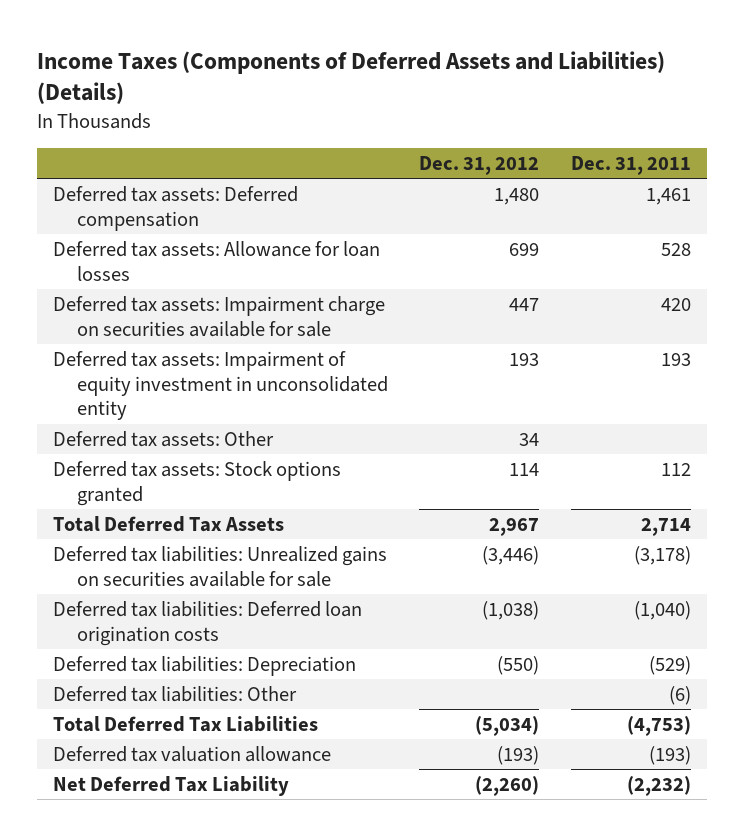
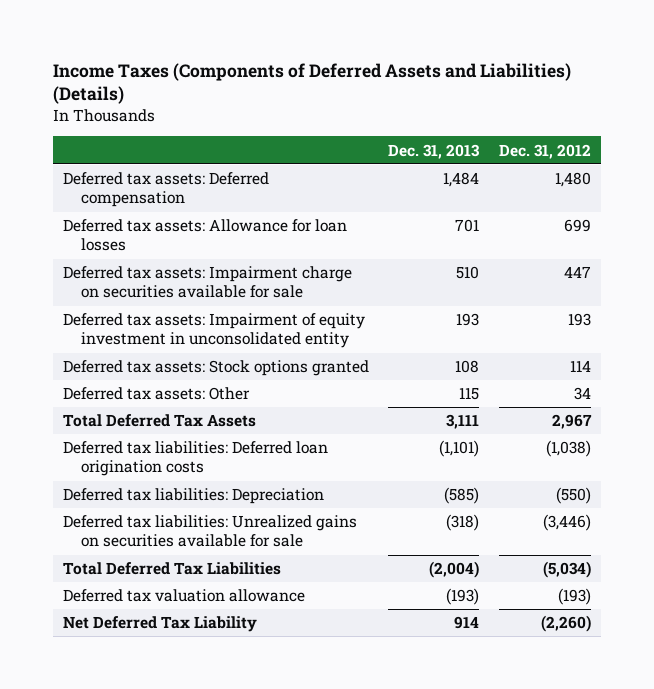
- | Dec. 31, 2012 | Dec. 31, 2011
+ | Dec. 31, 2013 | Dec. 31, 2012
moved down: Deferred tax assets: Other | 115 | 34
- Deferred tax liabilities: Other | | (6)
moved down: Deferred tax liabilities: Unrealized gains on securities available for sale | (318) | (3,446)

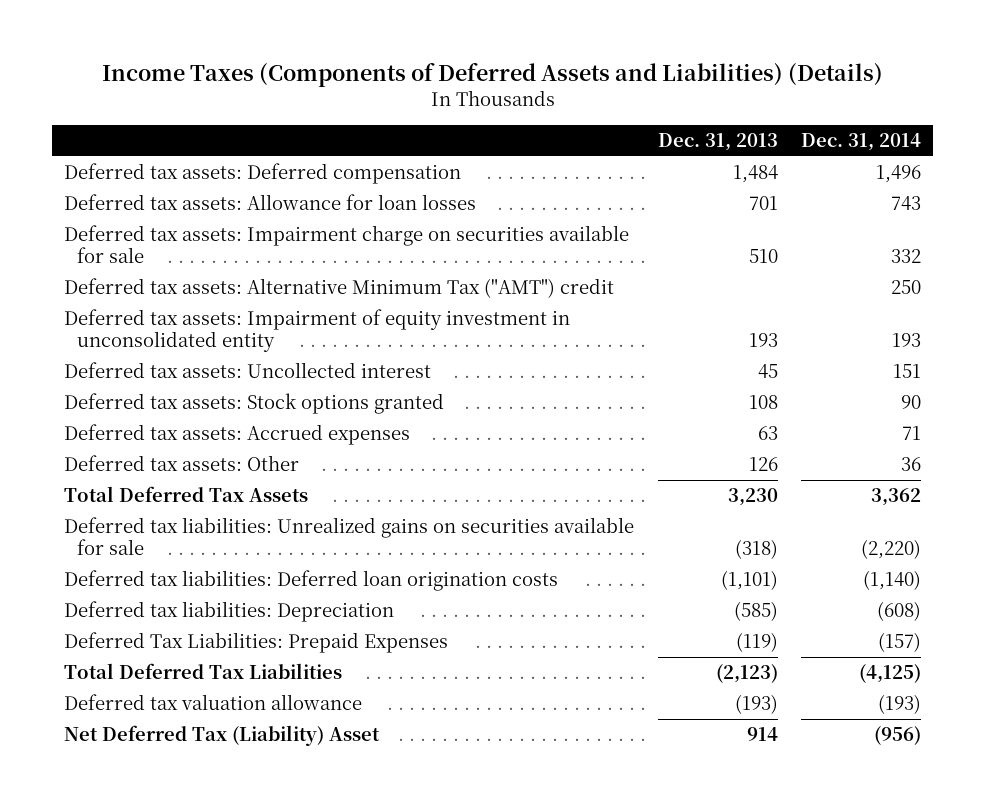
- | Dec. 31, 2013 | Dec. 31, 2012
+ | Dec. 31, 2013 | Dec. 31, 2014
+ Deferred tax assets: Alternative Minimum Tax ("AMT") credit | | 250
+ Deferred tax assets: Uncollected interest | 45 | 151
- Deferred tax assets: Other | 115 | 34
- Total Deferred Tax Assets | 3,111 | 2,967
+ Deferred tax assets: Accrued expenses | 63 | 71
+ Deferred tax assets: Other | 126 | 36
+ Total Deferred Tax Assets | 3,230 | 3,362
moved up: Deferred tax liabilities: Unrealized gains on securities available for sale | (318) | (2,220)
- Total Deferred Tax Liabilities | (2,004) | (5,034)
+ Deferred Tax Liabilities: Prepaid Expenses | (119) | (157)
+ Total Deferred Tax Liabilities | (2,123) | (4,125)
- Net Deferred Tax Liability | 914 | (2,260)
+ Net Deferred Tax (Liability) Asset | 914 | (956)

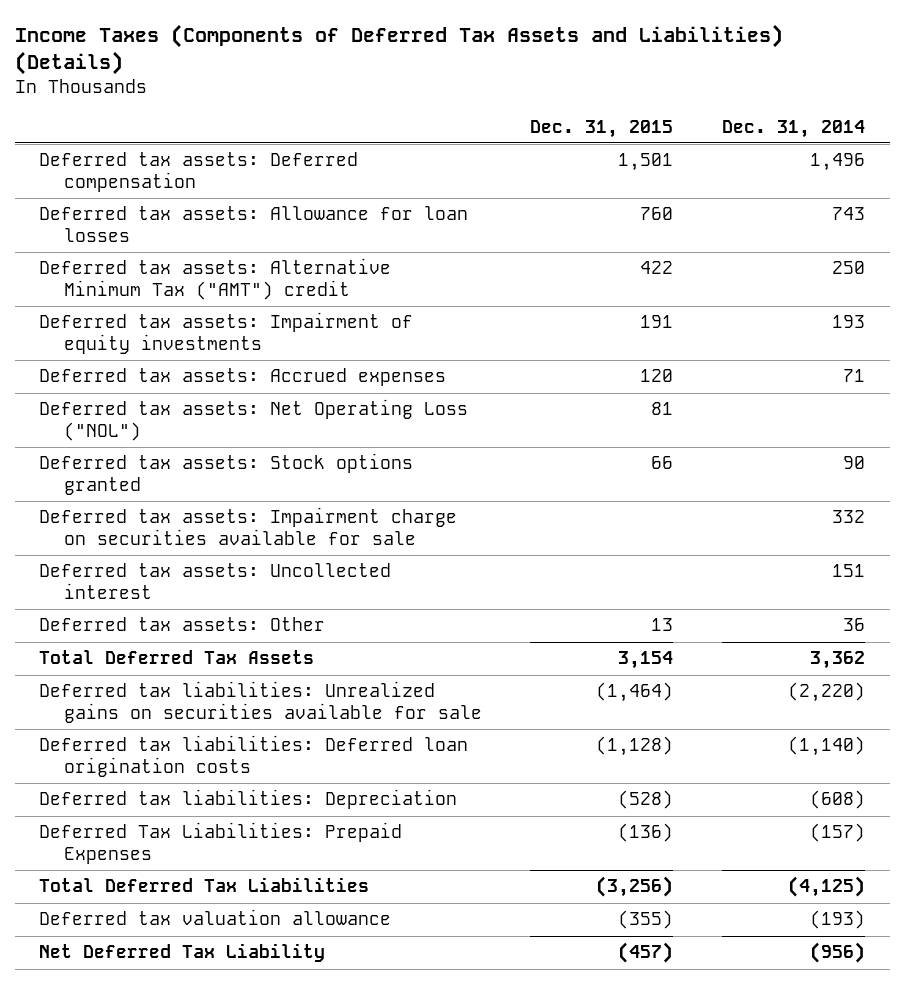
- Income Taxes (Components of Deferred Assets and Liabilities) (Details)
+ Income Taxes (Components of Deferred Tax Assets and Liabilities) (Details)
- | Dec. 31, 2013 | Dec. 31, 2014
+ | Dec. 31, 2015 | Dec. 31, 2014
- Deferred tax assets: Impairment of equity investment in unconsolidated entity | 193 | 193
+ Deferred tax assets: Impairment of equity investments | 191 | 193
+ Deferred tax assets: Net Operating Loss ("NOL") | 81 |
moved down: Deferred tax assets: Stock options granted | 66 | 90
moved down: Deferred tax assets: Impairment charge on securities available for sale | | 332
moved down: Deferred tax assets: Uncollected interest | | 151
- Net Deferred Tax (Liability) Asset | 914 | (956)
+ Net Deferred Tax Liability | (457) | (956)

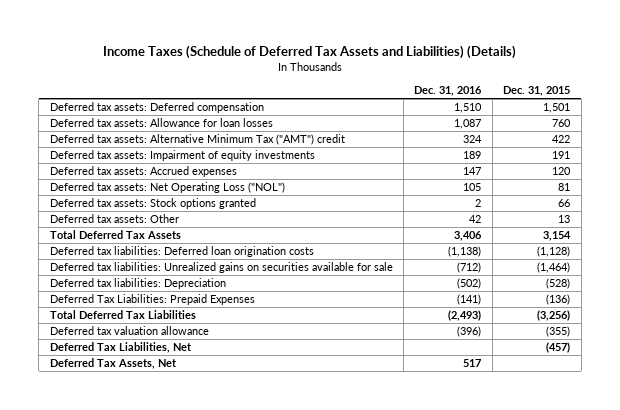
- Income Taxes (Components of Deferred Tax Assets and Liabilities) (Details)
+ Income Taxes (Schedule of Deferred Tax Assets and Liabilities) (Details)
- | Dec. 31, 2015 | Dec. 31, 2014
+ | Dec. 31, 2016 | Dec. 31, 2015
- Deferred tax assets: Impairment charge on securities available for sale | | 332
- Deferred tax assets: Uncollected interest | | 151
moved down: Deferred tax liabilities: Unrealized gains on securities available for sale | (712) | (1,464)
- Net Deferred Tax Liability | (457) | (956)
+ Deferred Tax Liabilities, Net | | (457)
+ Deferred Tax Assets, Net | 517 |

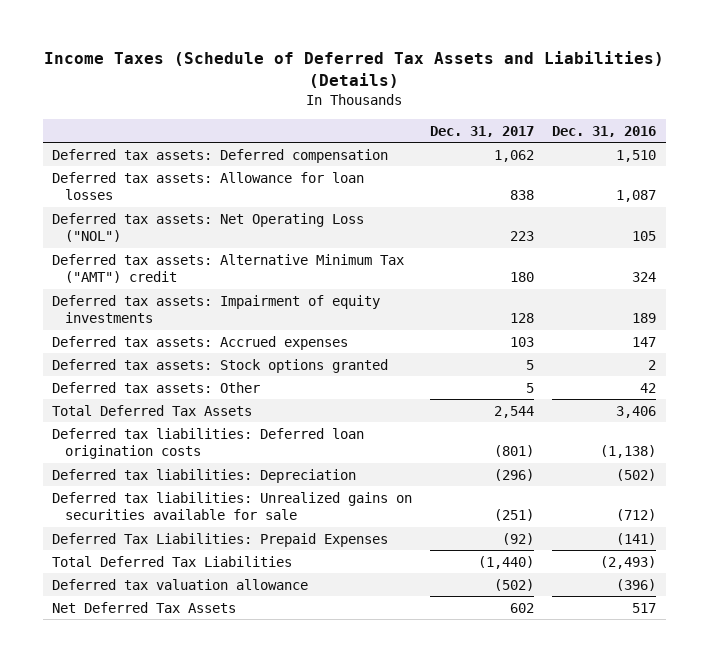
- | Dec. 31, 2016 | Dec. 31, 2015
+ | Dec. 31, 2017 | Dec. 31, 2016
moved up: Deferred tax assets: Net Operating Loss ("NOL") | 223 | 105
moved down: Deferred tax liabilities: Unrealized gains on securities available for sale | (251) | (712)
- Deferred Tax Liabilities, Net | | (457)
- Deferred Tax Assets, Net | 517 |
+ Net Deferred Tax Assets | 602 | 517

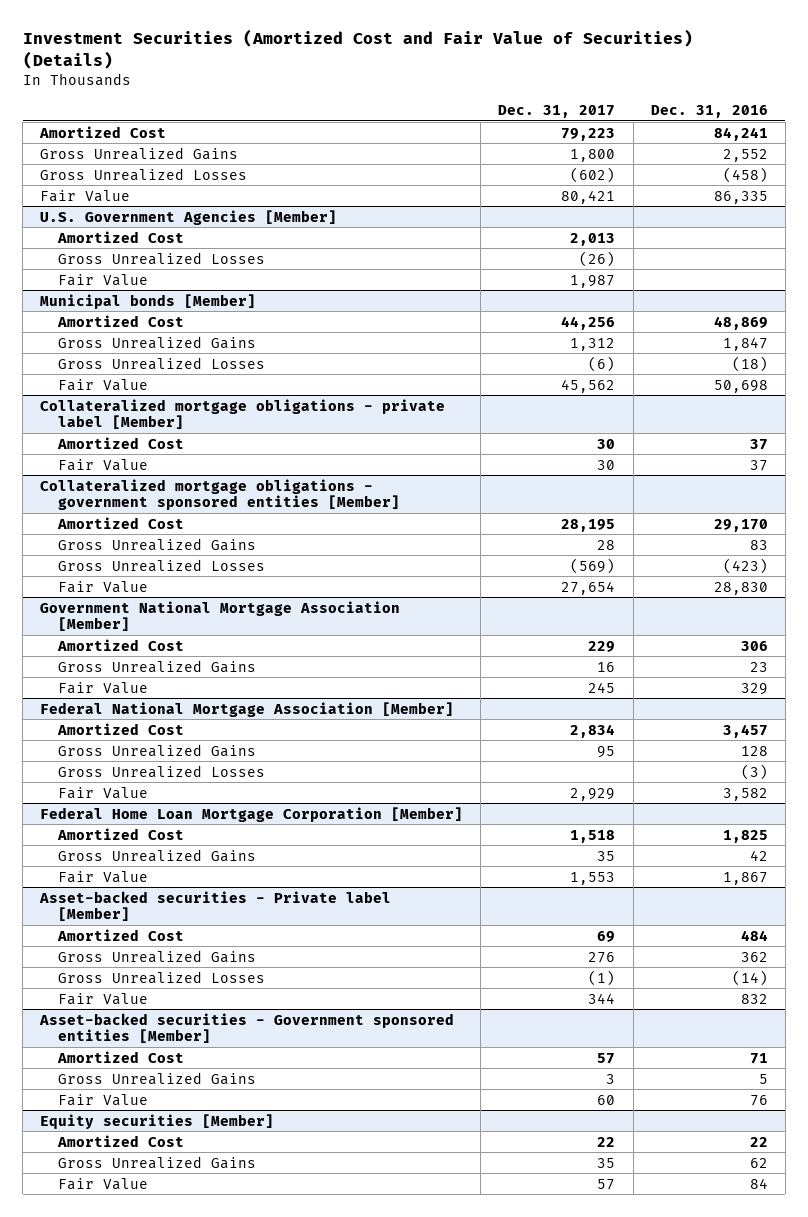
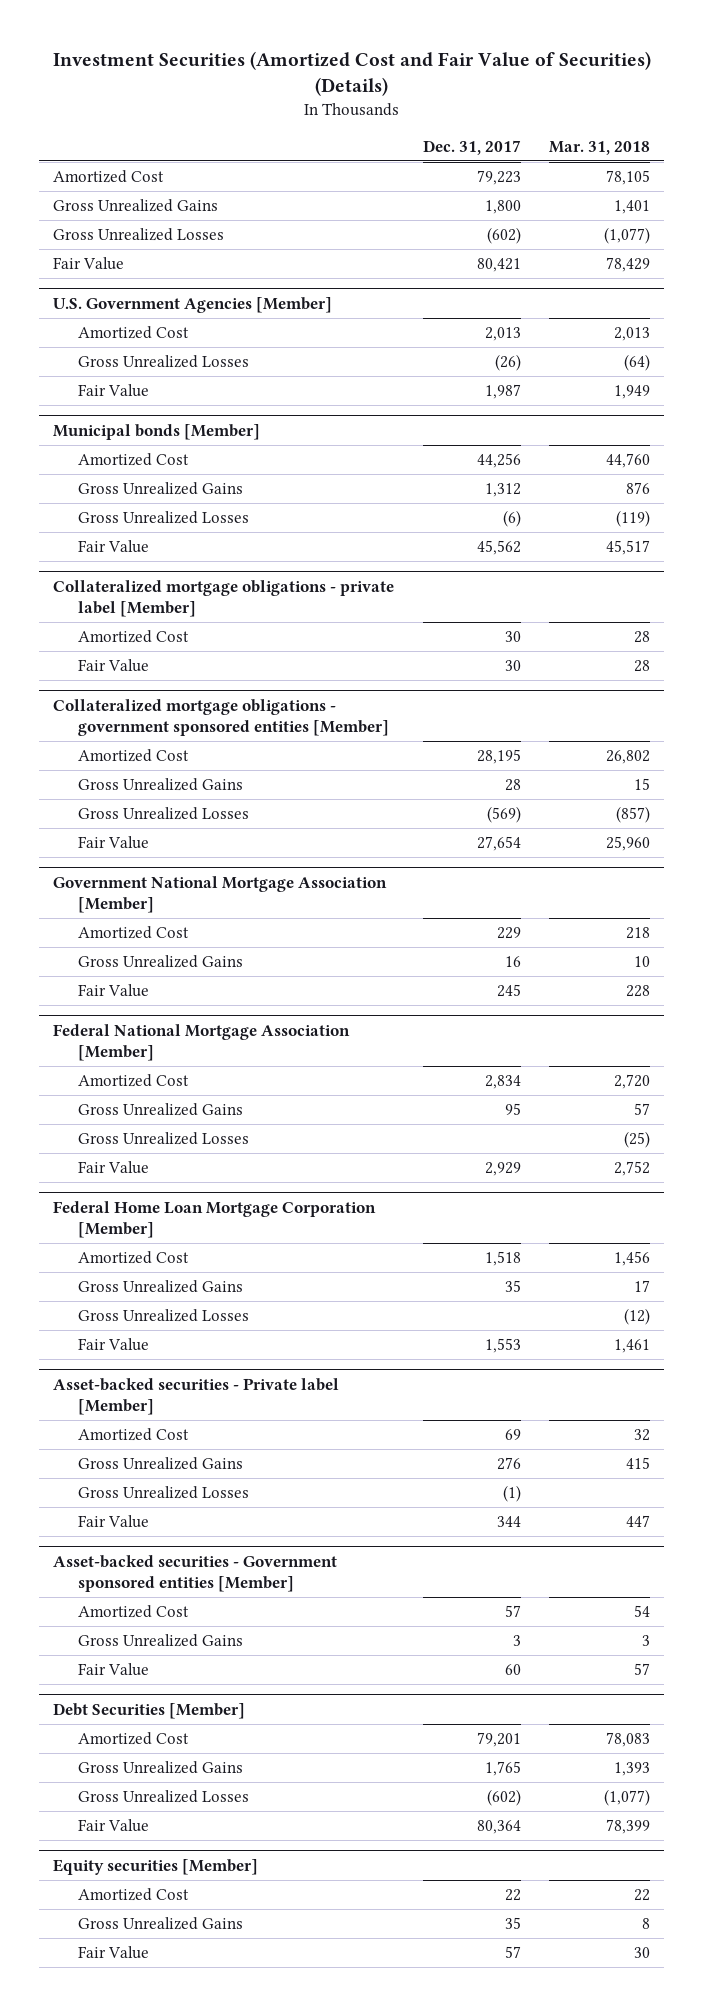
- | Dec. 31, 2017 | Dec. 31, 2016
+ | Dec. 31, 2017 | Mar. 31, 2018
@ Federal Home Loan Mortgage Corporation [Member]
+ Gross Unrealized Losses | | (12)
+ Debt Securities [Member]
+ Amortized Cost | 79,201 | 78,083
+ Gross Unrealized Gains | 1,765 | 1,393
+ Gross Unrealized Losses | (602) | (1,077)
+ Fair Value | 80,364 | 78,399

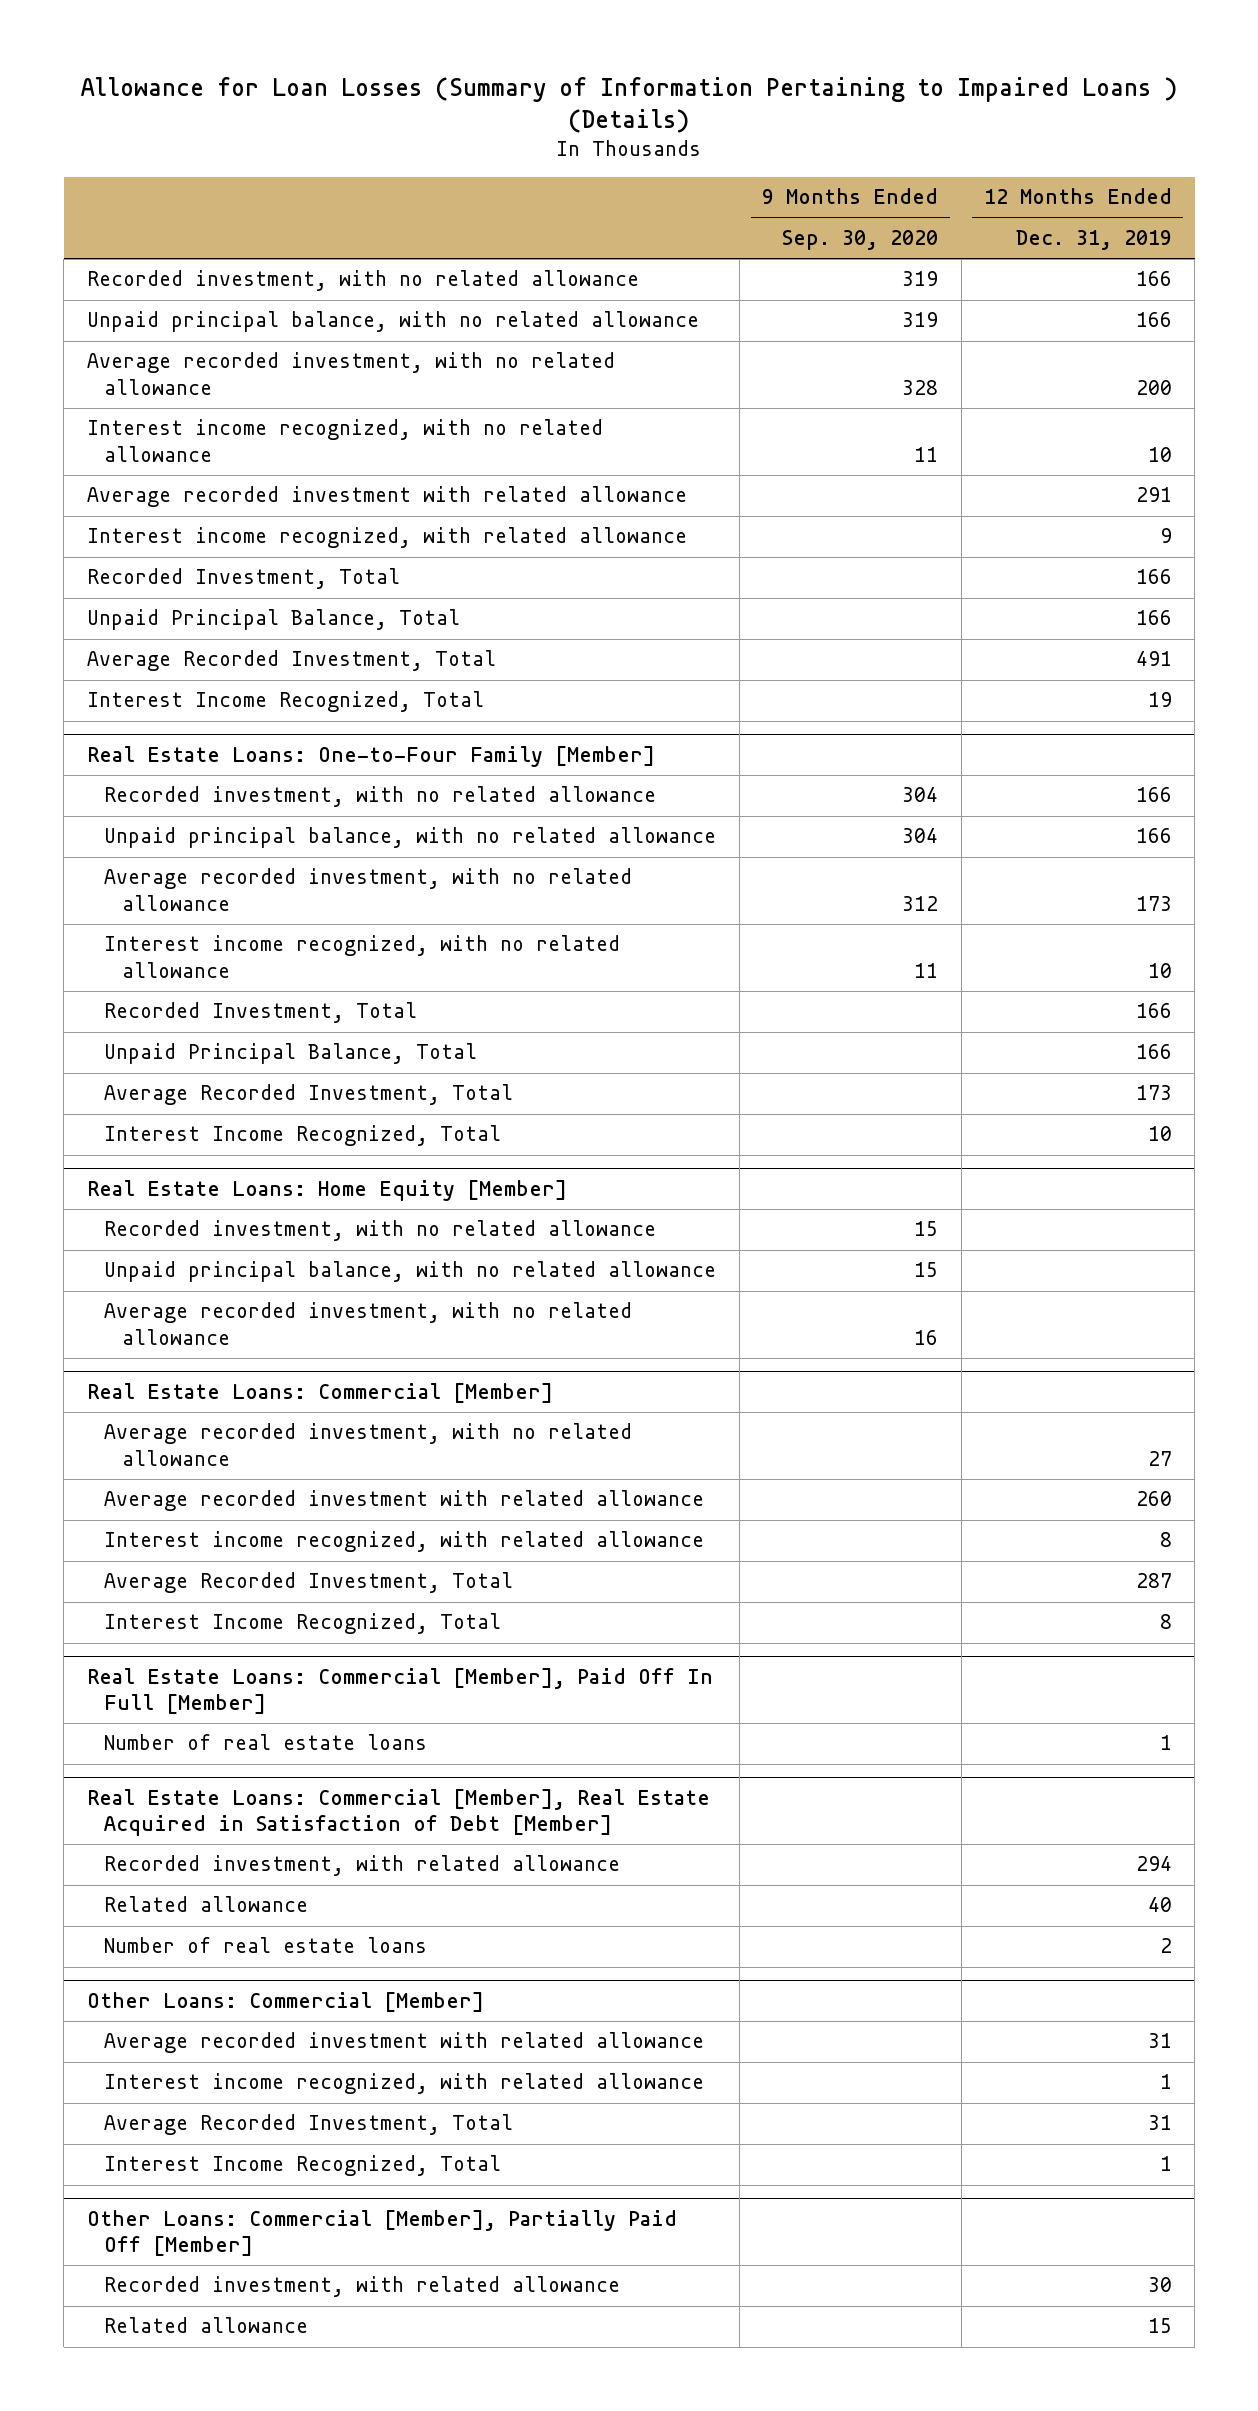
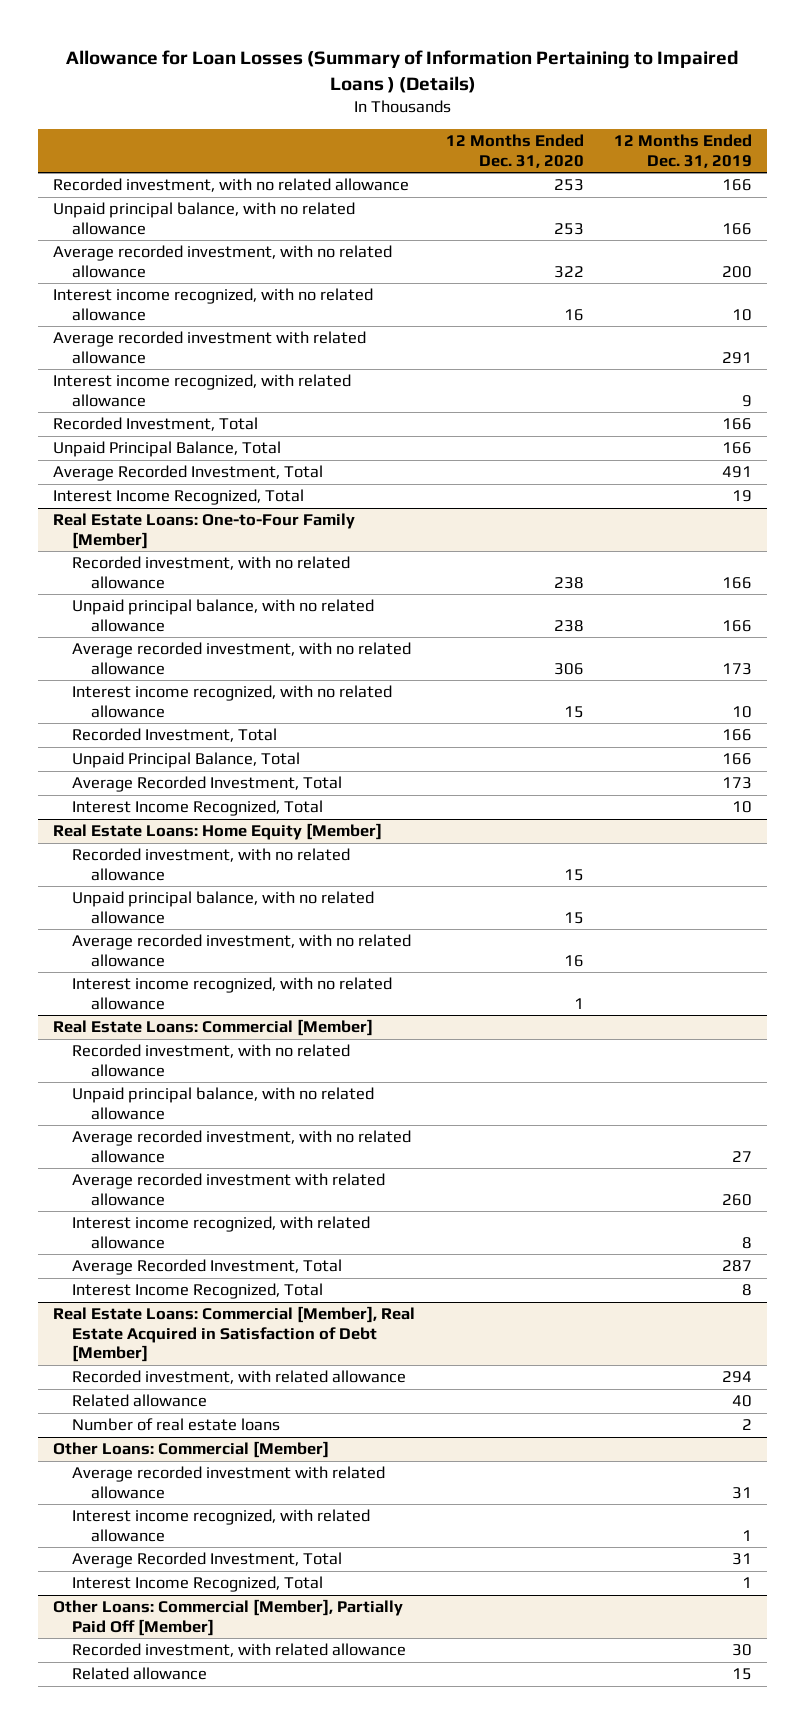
- | 9 Months Ended Sep. 30, 2020 | 12 Months Ended Dec. 31, 2019
+ | 12 Months Ended Dec. 31, 2020 | 12 Months Ended Dec. 31, 2019
@ Real Estate Loans: Home Equity [Member]
+ Interest income recognized, with no related allowance | 1 |
@ Real Estate Loans: Commercial [Member]
+ Recorded investment, with no related allowance
+ Unpaid principal balance, with no related allowance
- Real Estate Loans: Commercial [Member], Paid Off In Full [Member]
- Number of real estate loans | | 1

